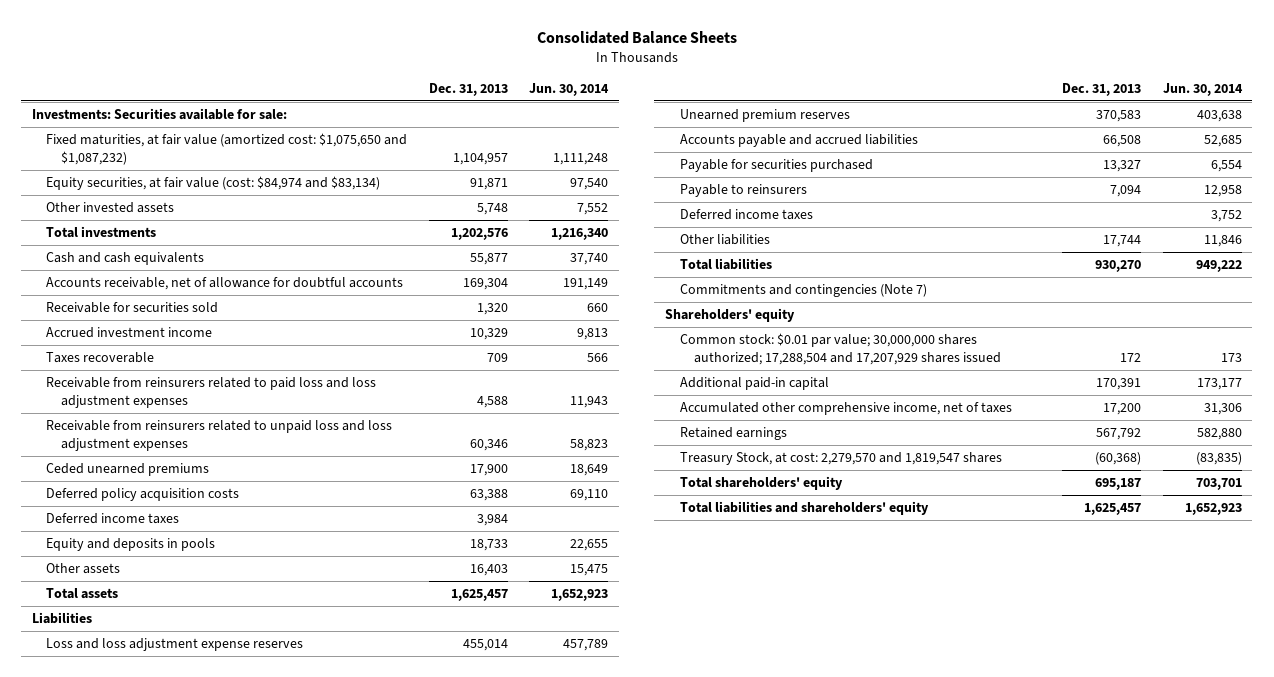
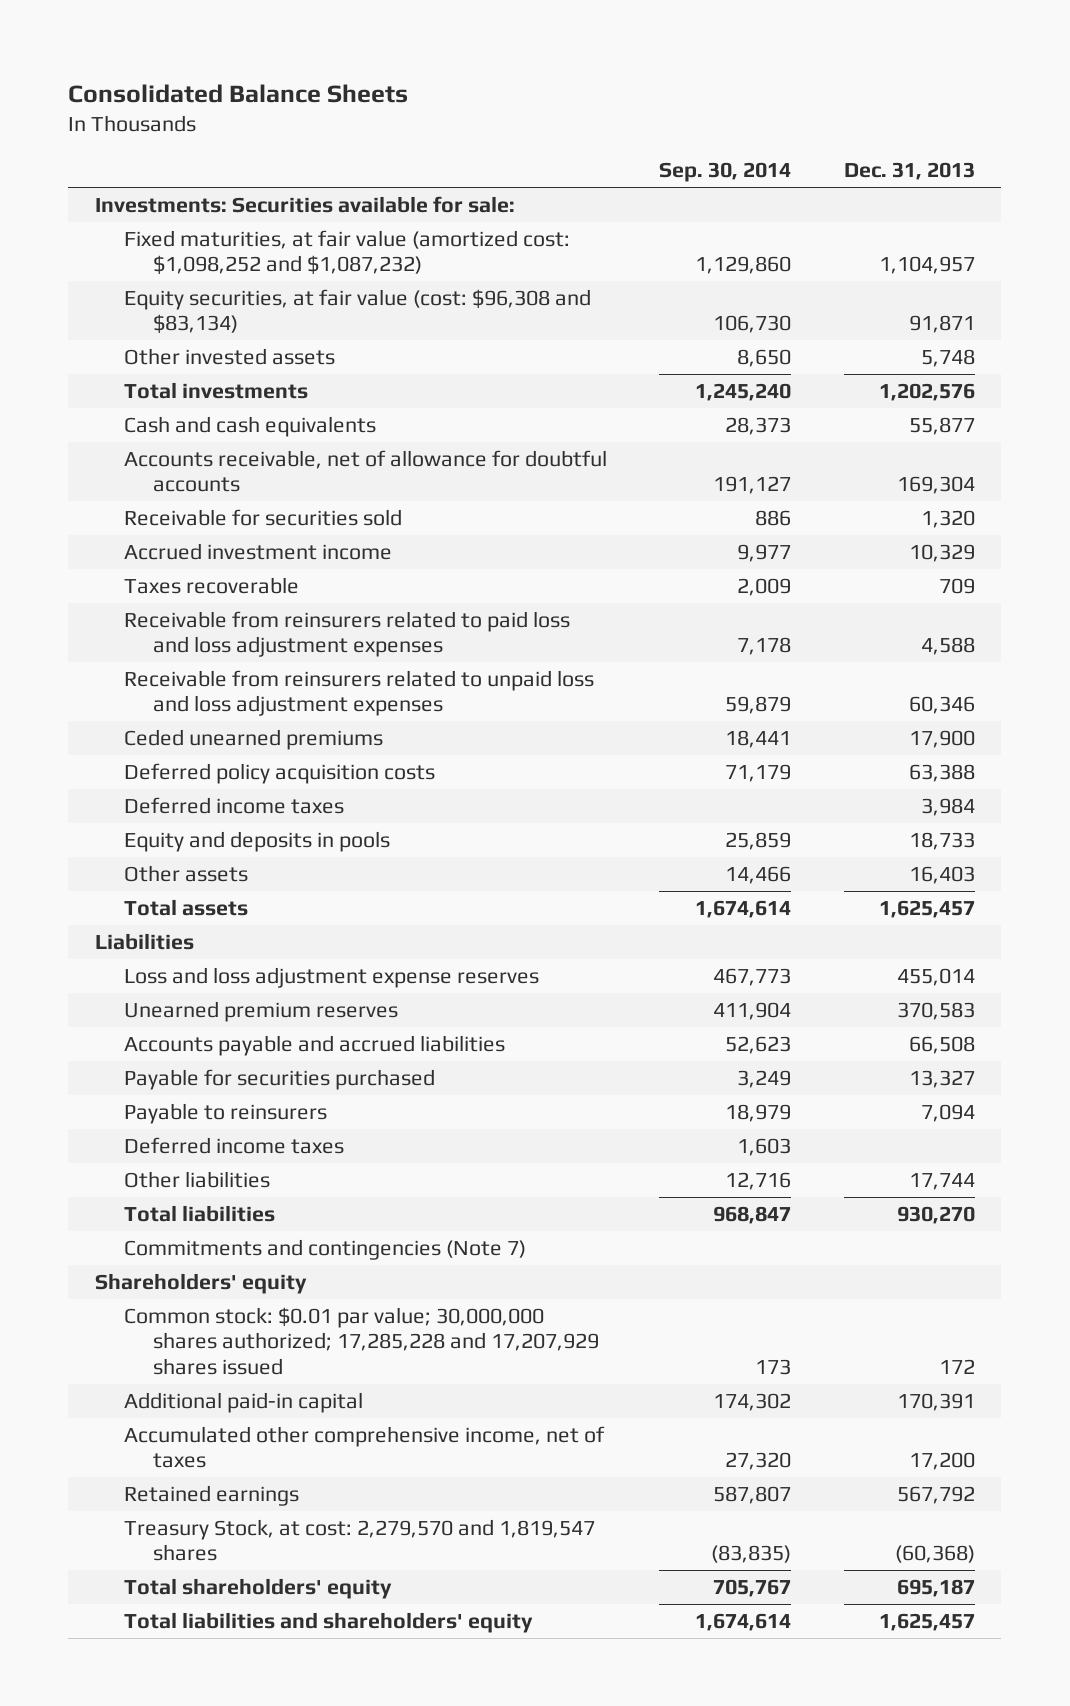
- | Dec. 31, 2013 | Jun. 30, 2014
+ | Sep. 30, 2014 | Dec. 31, 2013
- Fixed maturities, at fair value (amortized cost: $1,075,650 and $1,087,232) | 1,104,957 | 1,111,248
- Equity securities, at fair value (cost: $84,974 and $83,134) | 91,871 | 97,540
+ Fixed maturities, at fair value (amortized cost: $1,098,252 and $1,087,232) | 1,129,860 | 1,104,957
+ Equity securities, at fair value (cost: $96,308 and $83,134) | 106,730 | 91,871
- Common stock: $0.01 par value; 30,000,000 shares authorized; 17,288,504 and 17,207,929 shares issued | 172 | 173
+ Common stock: $0.01 par value; 30,000,000 shares authorized; 17,285,228 and 17,207,929 shares issued | 173 | 172

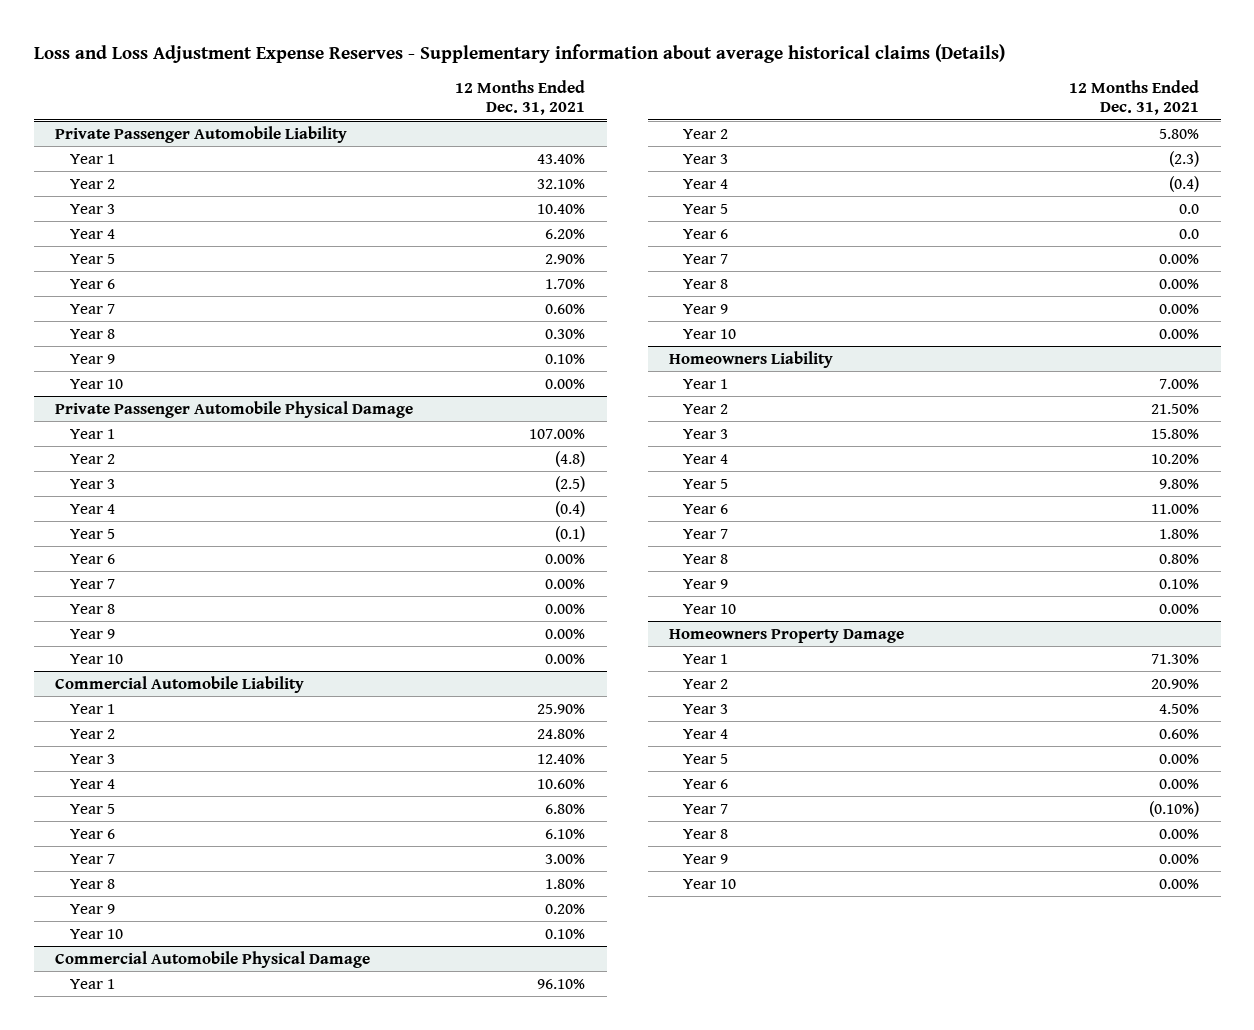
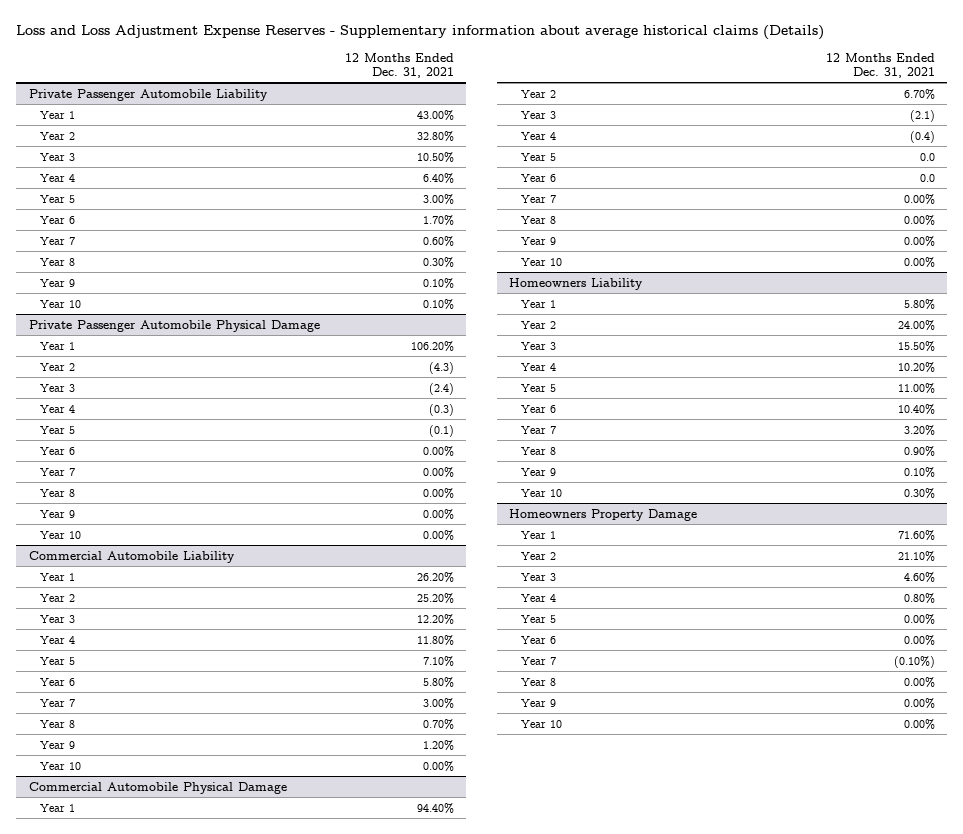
@ Private Passenger Automobile Liability
- Year 1 | 43.40%
- Year 2 | 32.10%
- Year 3 | 10.40%
- Year 4 | 6.20%
- Year 5 | 2.90%
+ Year 1 | 43.00%
+ Year 2 | 32.80%
+ Year 3 | 10.50%
+ Year 4 | 6.40%
+ Year 5 | 3.00%
- Year 10 | 0.00%
+ Year 10 | 0.10%
@ Private Passenger Automobile Physical Damage
- Year 1 | 107.00%
- Year 2 | (4.8)
- Year 3 | (2.5)
- Year 4 | (0.4)
+ Year 1 | 106.20%
+ Year 2 | (4.3)
+ Year 3 | (2.4)
+ Year 4 | (0.3)
@ Commercial Automobile Liability
- Year 1 | 25.90%
- Year 2 | 24.80%
- Year 3 | 12.40%
- Year 4 | 10.60%
- Year 5 | 6.80%
- Year 6 | 6.10%
+ Year 1 | 26.20%
+ Year 2 | 25.20%
+ Year 3 | 12.20%
+ Year 4 | 11.80%
+ Year 5 | 7.10%
+ Year 6 | 5.80%
- Year 8 | 1.80%
- Year 9 | 0.20%
- Year 10 | 0.10%
+ Year 8 | 0.70%
+ Year 9 | 1.20%
+ Year 10 | 0.00%
@ Commercial Automobile Physical Damage
- Year 1 | 96.10%
- Year 2 | 5.80%
- Year 3 | (2.3)
+ Year 1 | 94.40%
+ Year 2 | 6.70%
+ Year 3 | (2.1)
@ Homeowners Liability
- Year 1 | 7.00%
- Year 2 | 21.50%
- Year 3 | 15.80%
+ Year 1 | 5.80%
+ Year 2 | 24.00%
+ Year 3 | 15.50%
- Year 5 | 9.80%
- Year 6 | 11.00%
- Year 7 | 1.80%
- Year 8 | 0.80%
+ Year 5 | 11.00%
+ Year 6 | 10.40%
+ Year 7 | 3.20%
+ Year 8 | 0.90%
- Year 10 | 0.00%
+ Year 10 | 0.30%
@ Homeowners Property Damage
- Year 1 | 71.30%
- Year 2 | 20.90%
- Year 3 | 4.50%
- Year 4 | 0.60%
+ Year 1 | 71.60%
+ Year 2 | 21.10%
+ Year 3 | 4.60%
+ Year 4 | 0.80%

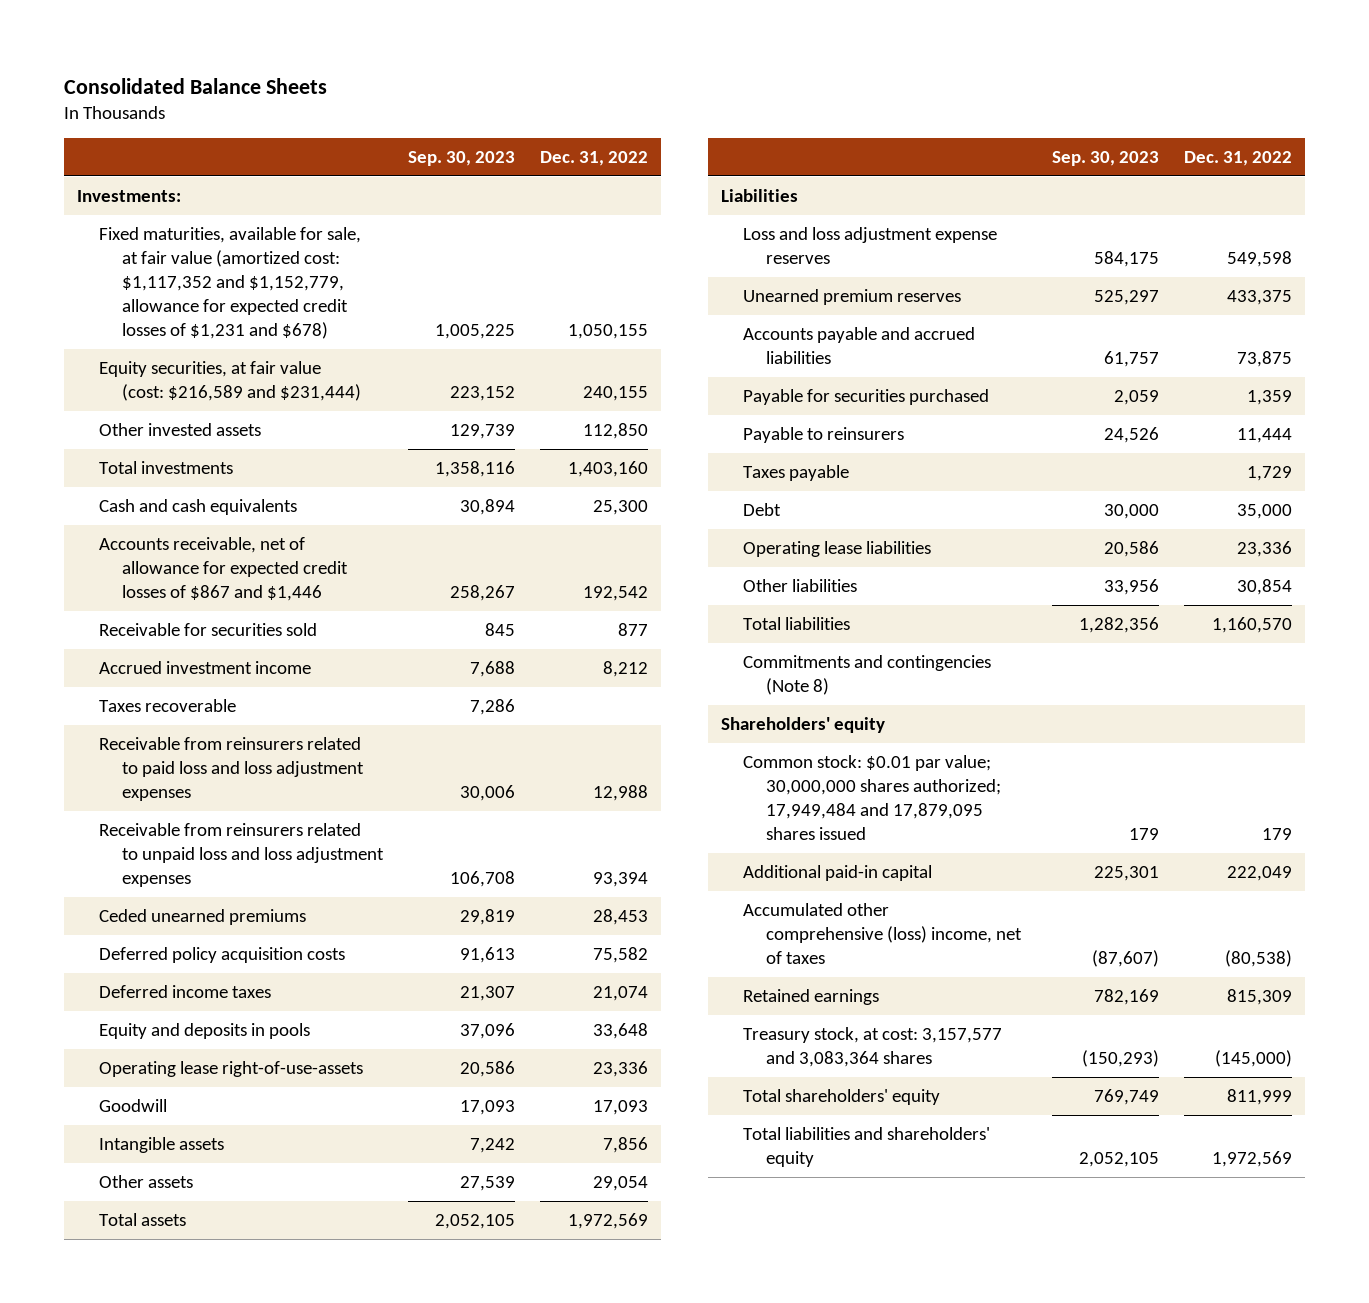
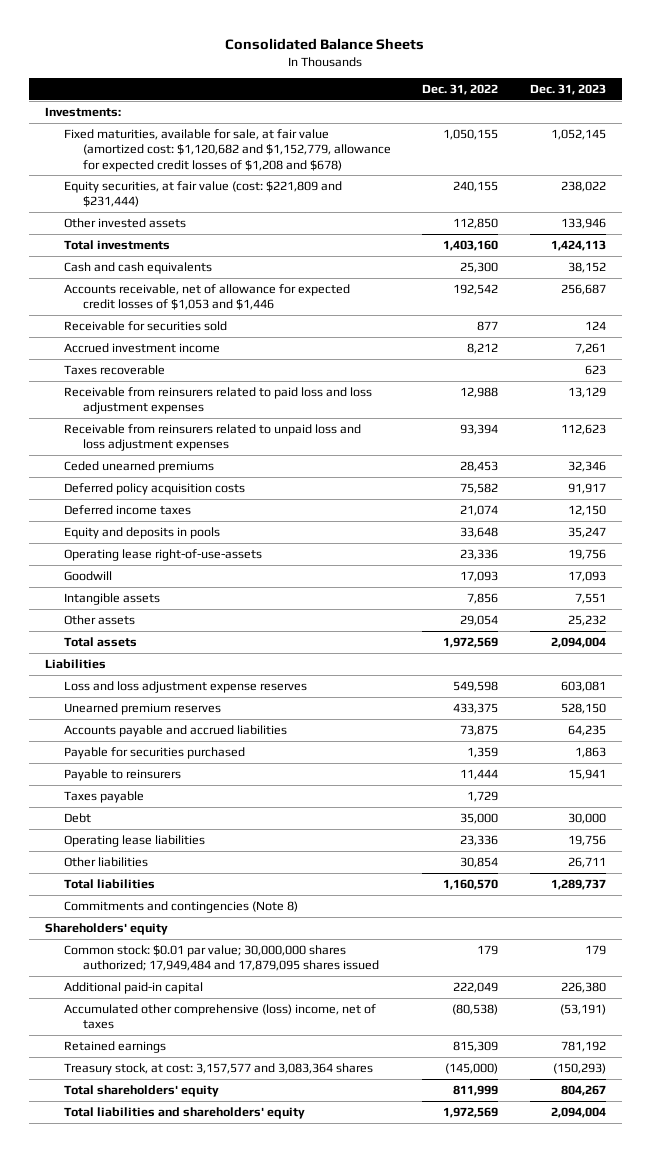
- | Sep. 30, 2023 | Dec. 31, 2022
+ | Dec. 31, 2022 | Dec. 31, 2023
- Fixed maturities, available for sale, at fair value (amortized cost: $1,117,352 and $1,152,779, allowance for expected credit losses of $1,231 and $678) | 1,005,225 | 1,050,155
- Equity securities, at fair value (cost: $216,589 and $231,444) | 223,152 | 240,155
+ Fixed maturities, available for sale, at fair value (amortized cost: $1,120,682 and $1,152,779, allowance for expected credit losses of $1,208 and $678) | 1,050,155 | 1,052,145
+ Equity securities, at fair value (cost: $221,809 and $231,444) | 240,155 | 238,022
- Accounts receivable, net of allowance for expected credit losses of $867 and $1,446 | 258,267 | 192,542
+ Accounts receivable, net of allowance for expected credit losses of $1,053 and $1,446 | 192,542 | 256,687

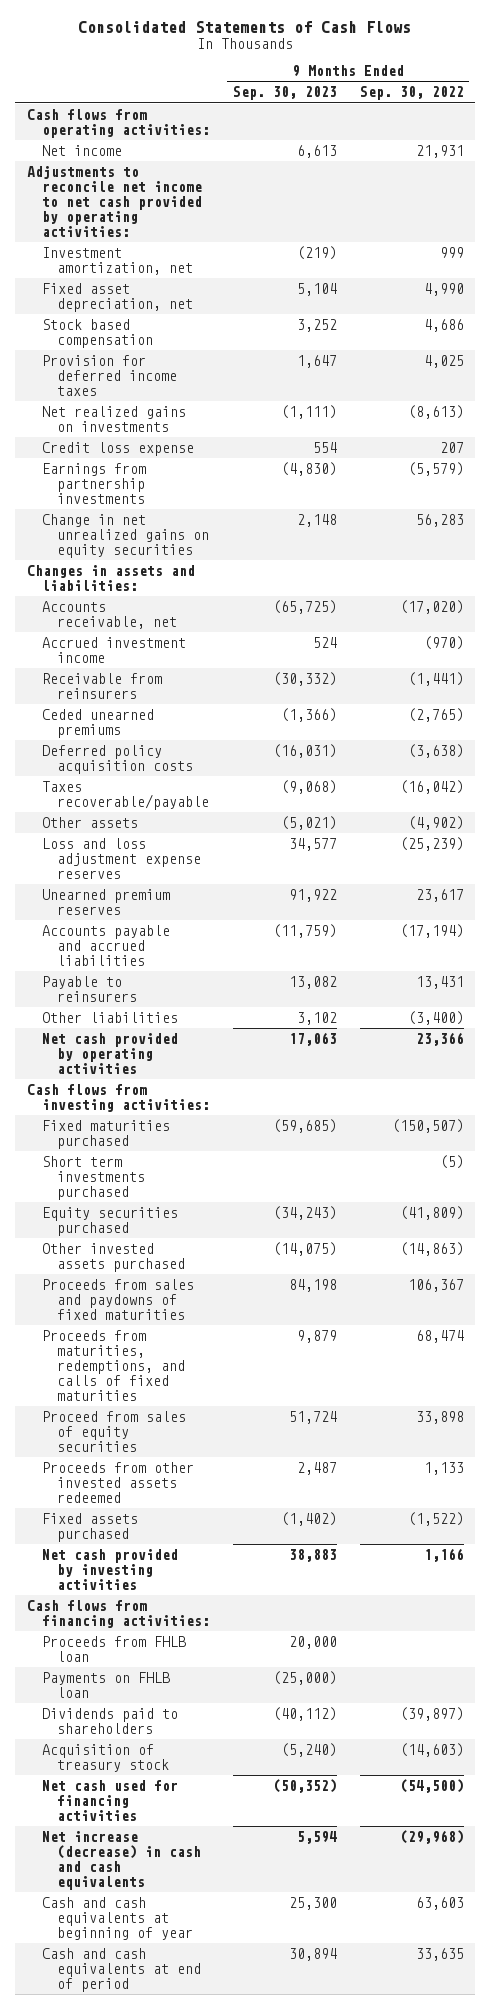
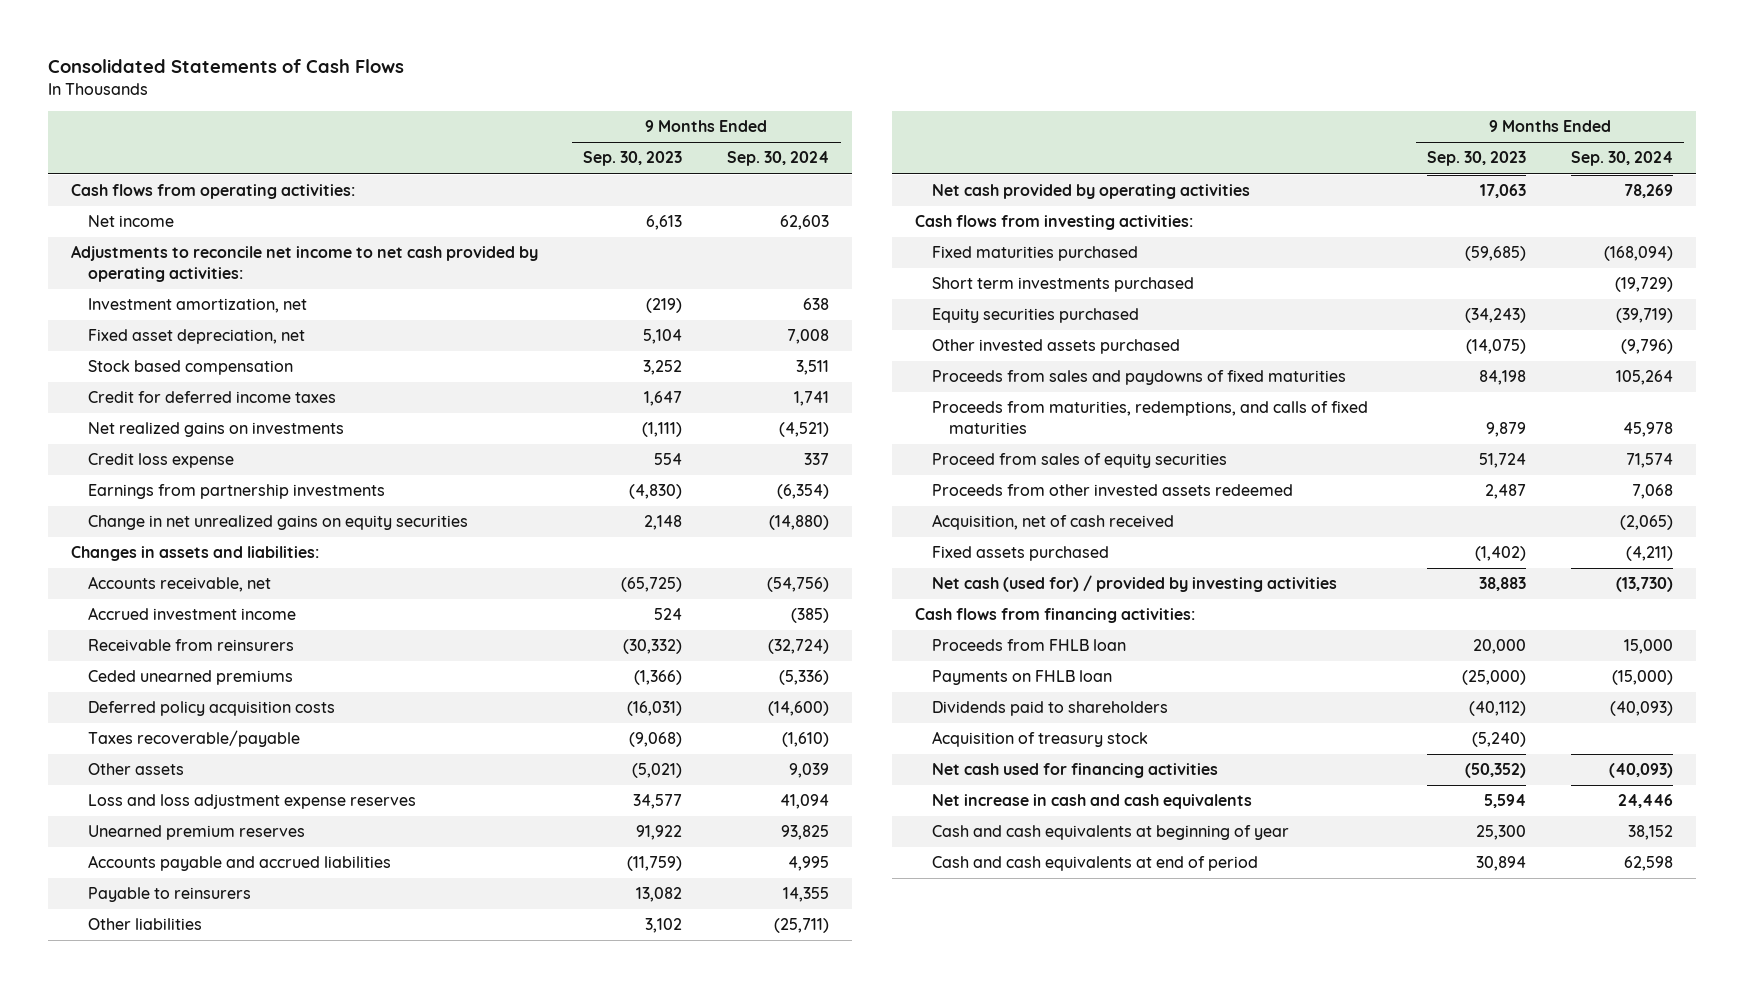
- | 9 Months Ended Sep. 30, 2023 | 9 Months Ended Sep. 30, 2022
+ | 9 Months Ended Sep. 30, 2023 | 9 Months Ended Sep. 30, 2024
- Provision for deferred income taxes | 1,647 | 4,025
+ Credit for deferred income taxes | 1,647 | 1,741
+ Acquisition, net of cash received | | (2,065)
- Net cash provided by investing activities | 38,883 | 1,166
+ Net cash (used for) / provided by investing activities | 38,883 | (13,730)
- Net increase (decrease) in cash and cash equivalents | 5,594 | (29,968)
+ Net increase in cash and cash equivalents | 5,594 | 24,446

